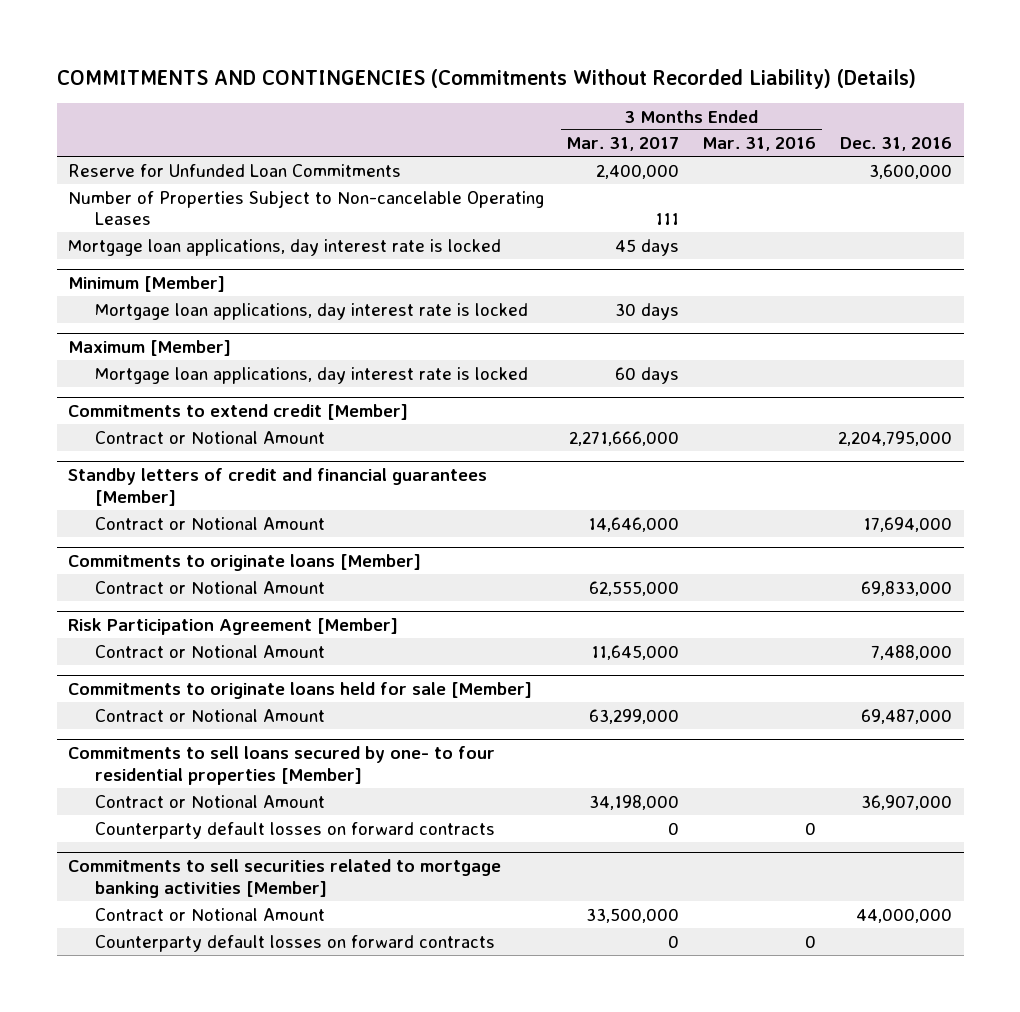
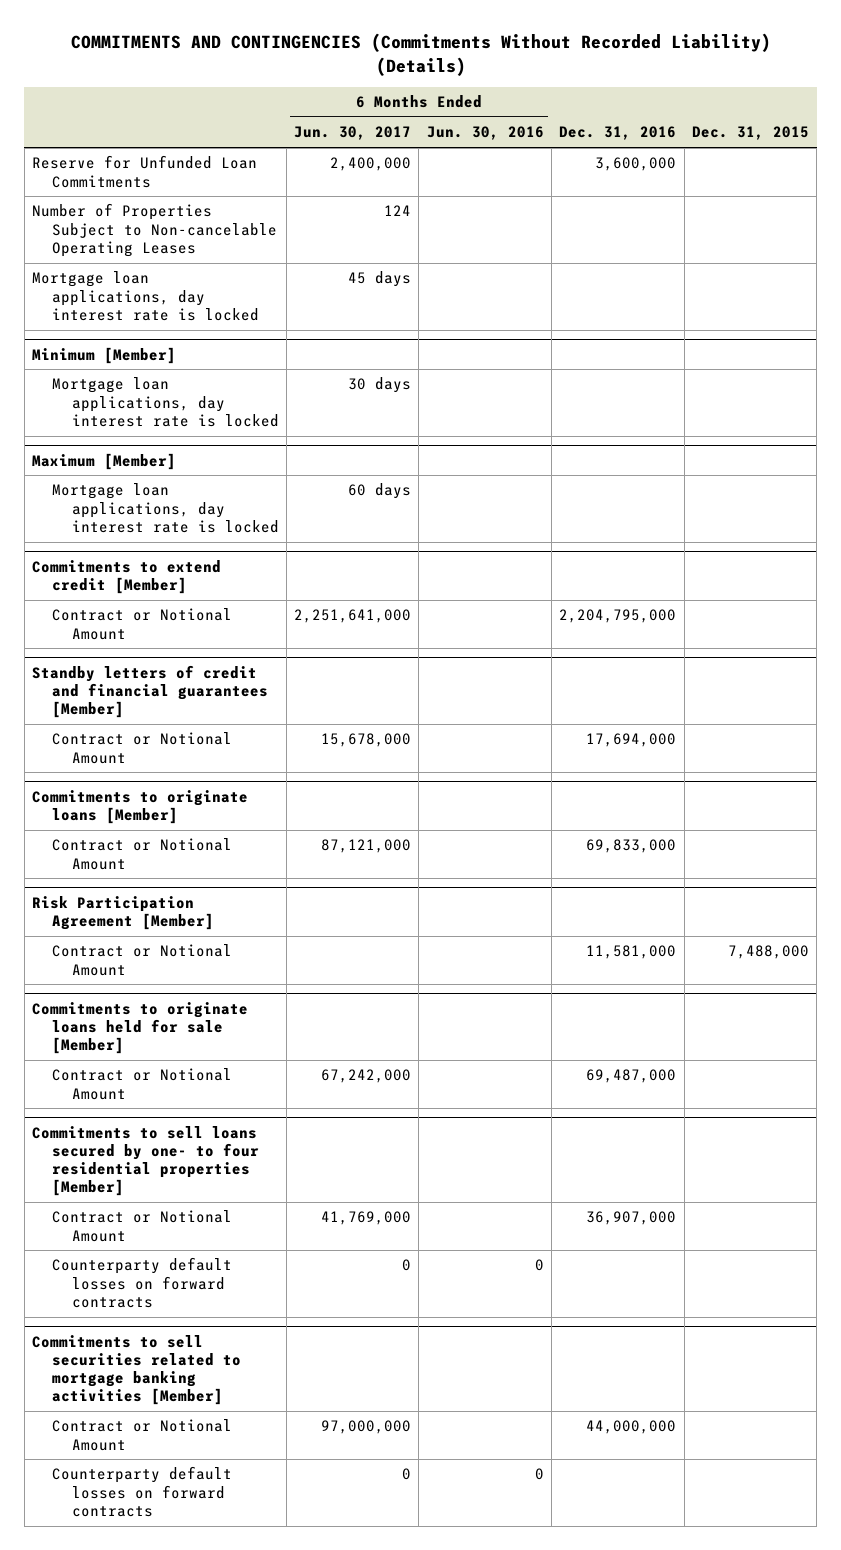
- | 3 Months Ended Mar. 31, 2017 | 3 Months Ended Mar. 31, 2016 | Dec. 31, 2016
+ | 6 Months Ended Jun. 30, 2017 | 6 Months Ended Jun. 30, 2016 | Dec. 31, 2016 | Dec. 31, 2015
@ Risk Participation Agreement [Member]
- Contract or Notional Amount | 11,645,000 | | 7,488,000
+ Contract or Notional Amount | | | 11,581,000 | 7,488,000

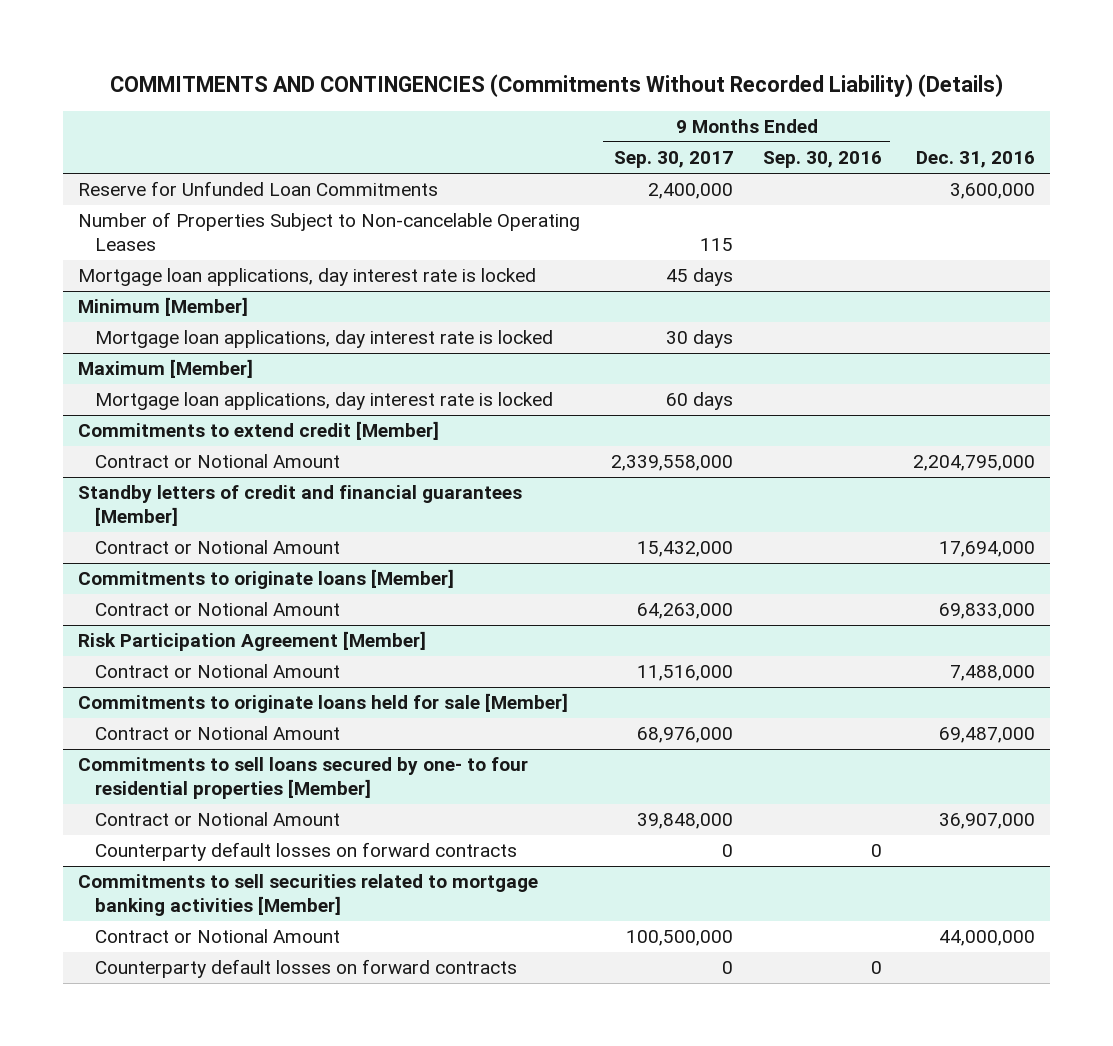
- | 6 Months Ended Jun. 30, 2017 | 6 Months Ended Jun. 30, 2016 | Dec. 31, 2016 | Dec. 31, 2015
+ | 9 Months Ended Sep. 30, 2017 | 9 Months Ended Sep. 30, 2016 | Dec. 31, 2016
@ Risk Participation Agreement [Member]
- Contract or Notional Amount | | | 11,581,000 | 7,488,000
+ Contract or Notional Amount | 11,516,000 | | 7,488,000

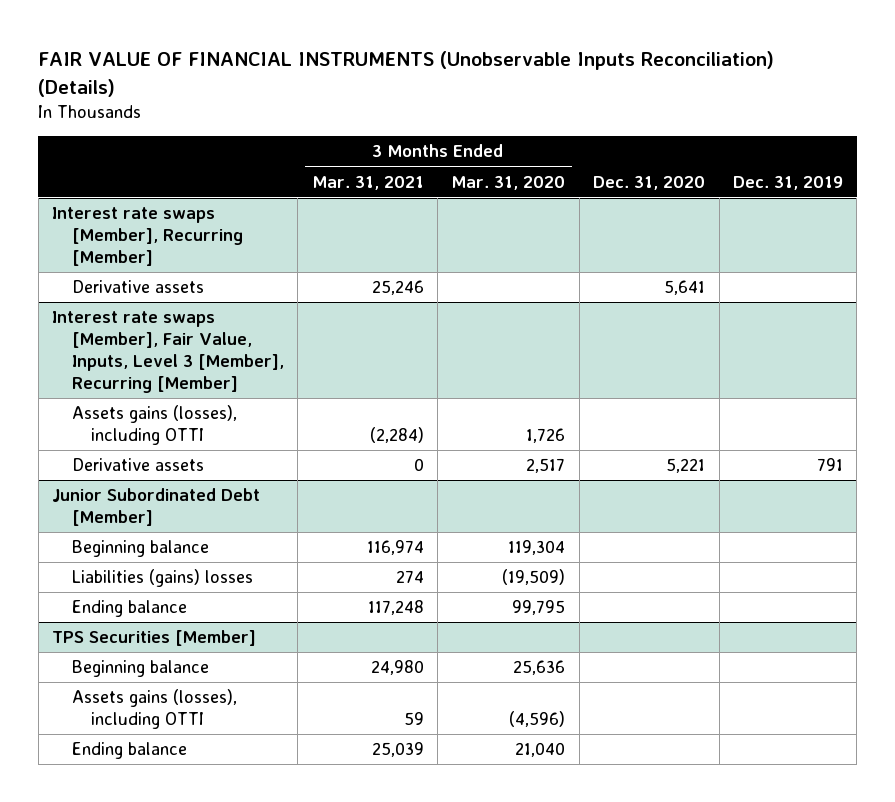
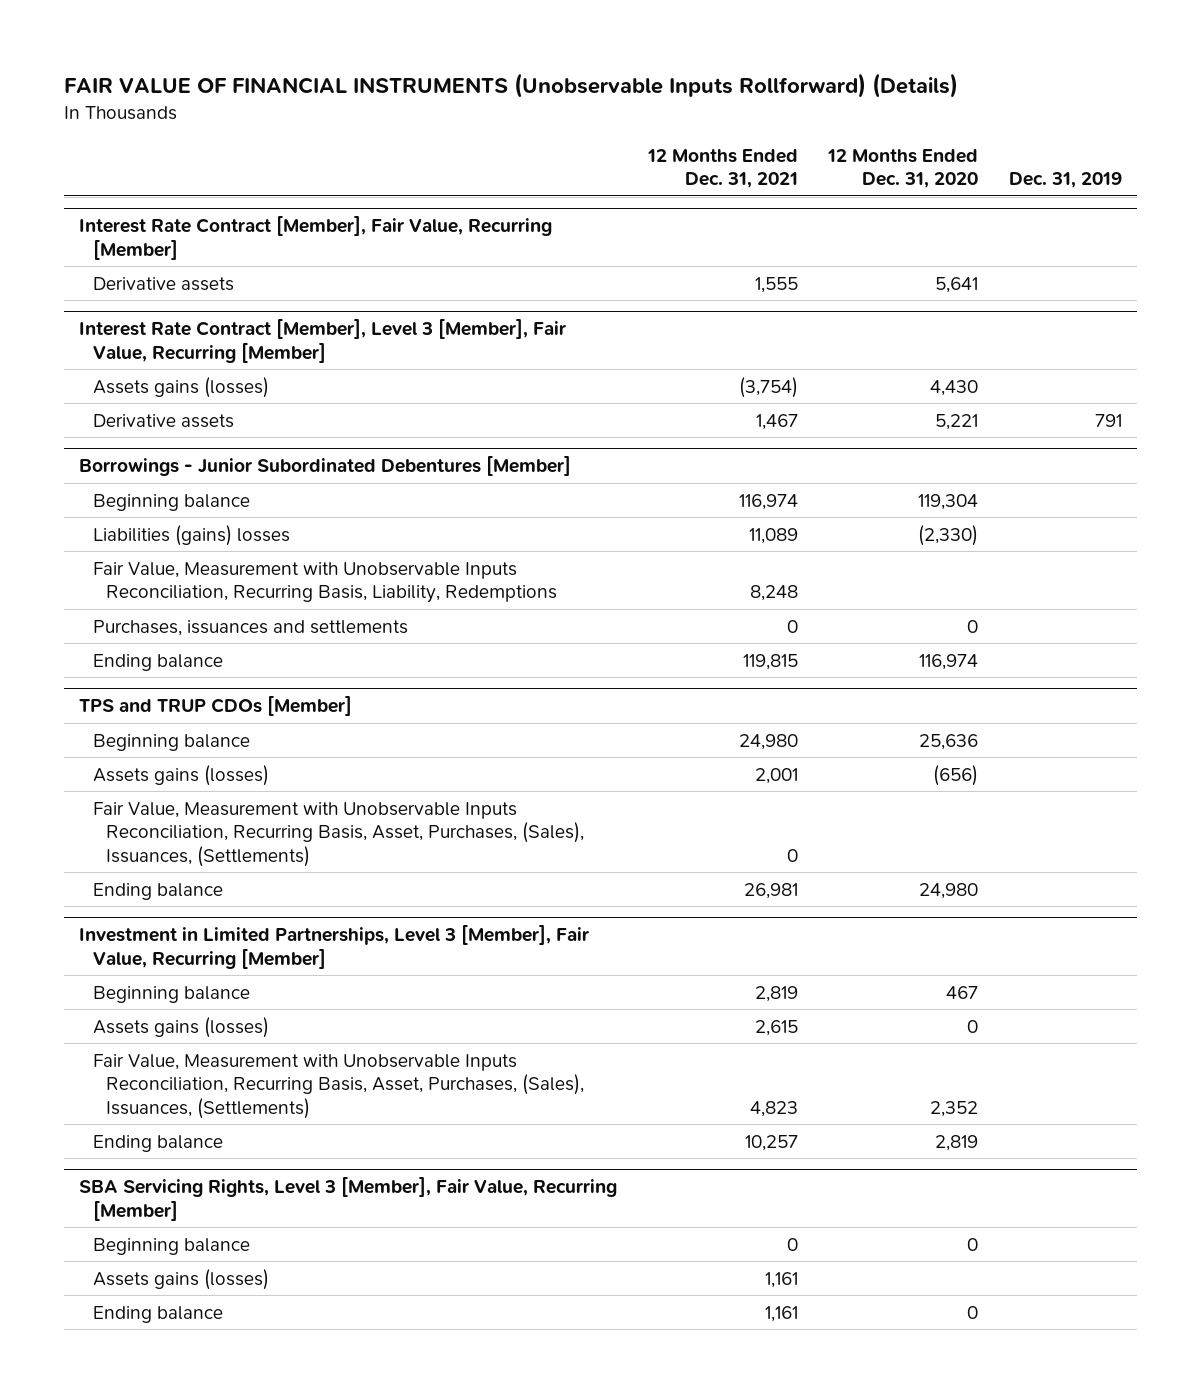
- FAIR VALUE OF FINANCIAL INSTRUMENTS (Unobservable Inputs Reconciliation) (Details)
+ FAIR VALUE OF FINANCIAL INSTRUMENTS (Unobservable Inputs Rollforward) (Details)
- | 3 Months Ended Mar. 31, 2021 | 3 Months Ended Mar. 31, 2020 | Dec. 31, 2020 | Dec. 31, 2019
+ | 12 Months Ended Dec. 31, 2021 | 12 Months Ended Dec. 31, 2020 | Dec. 31, 2019
- Interest rate swaps [Member], Recurring [Member]
- Derivative assets | 25,246 | | 5,641 |
- Interest rate swaps [Member], Fair Value, Inputs, Level 3 [Member], Recurring [Member]
- Assets gains (losses), including OTTI | (2,284) | 1,726 | |
+ Interest Rate Contract [Member], Fair Value, Recurring [Member]
+ Derivative assets | 1,555 | 5,641 |
+ Interest Rate Contract [Member], Level 3 [Member], Fair Value, Recurring [Member]
+ Assets gains (losses) | (3,754) | 4,430 |
- Junior Subordinated Debt [Member]
+ Borrowings - Junior Subordinated Debentures [Member]
+ Fair Value, Measurement with Unobservable Inputs Reconciliation, Recurring Basis, Liability, Redemptions | 8,248 | |
+ Purchases, issuances and settlements | 0 | 0 |
- TPS Securities [Member]
- Beginning balance | 24,980 | 25,636 | |
- Assets gains (losses), including OTTI | 59 | (4,596) | |
- Ending balance | 25,039 | 21,040 | |
+ TPS and TRUP CDOs [Member]
+ Beginning balance | 24,980 | 25,636 |
+ Assets gains (losses) | 2,001 | (656) |
+ Fair Value, Measurement with Unobservable Inputs Reconciliation, Recurring Basis, Asset, Purchases, (Sales), Issuances, (Settlements) | 0 | |
+ Ending balance | 26,981 | 24,980 |
+ Investment in Limited Partnerships, Level 3 [Member], Fair Value, Recurring [Member]
+ Beginning balance | 2,819 | 467 |
+ Assets gains (losses) | 2,615 | 0 |
+ Fair Value, Measurement with Unobservable Inputs Reconciliation, Recurring Basis, Asset, Purchases, (Sales), Issuances, (Settlements) | 4,823 | 2,352 |
+ Ending balance | 10,257 | 2,819 |
+ SBA Servicing Rights, Level 3 [Member], Fair Value, Recurring [Member]
+ Beginning balance | 0 | 0 |
+ Assets gains (losses) | 1,161 | |
+ Ending balance | 1,161 | 0 |

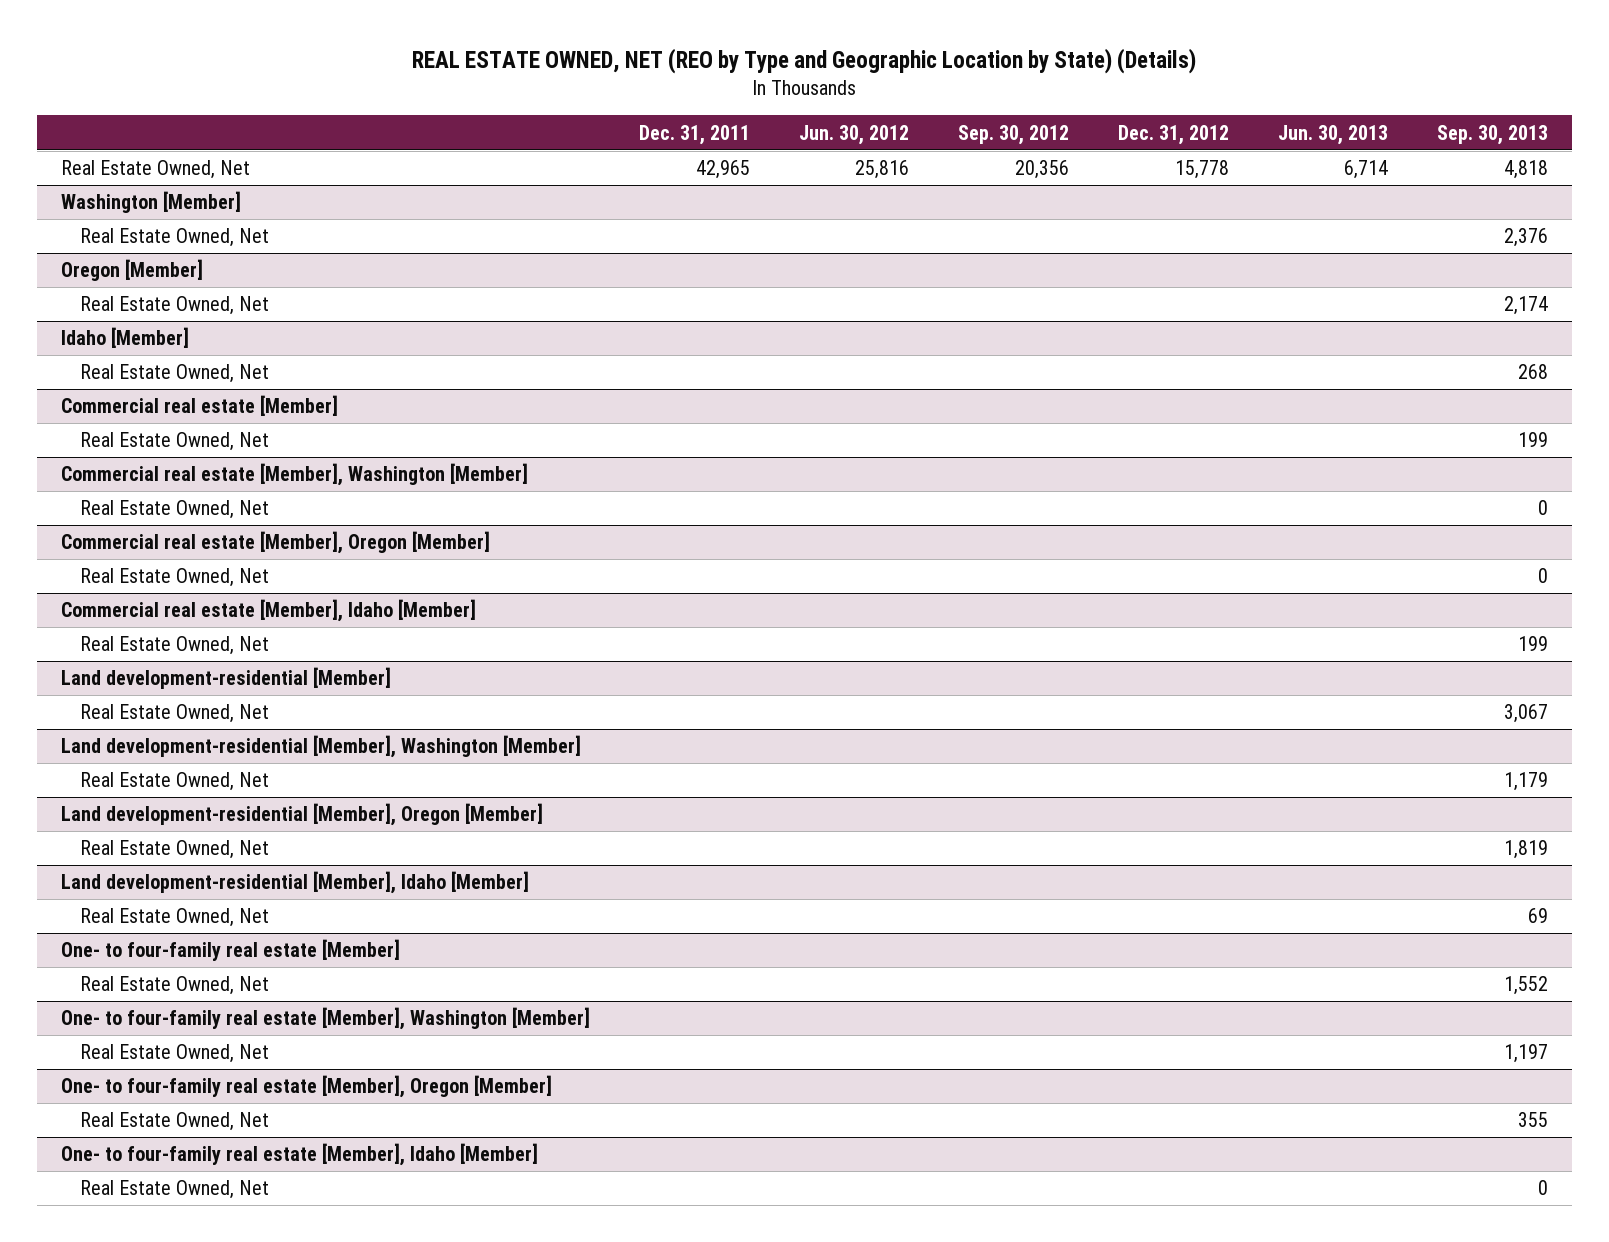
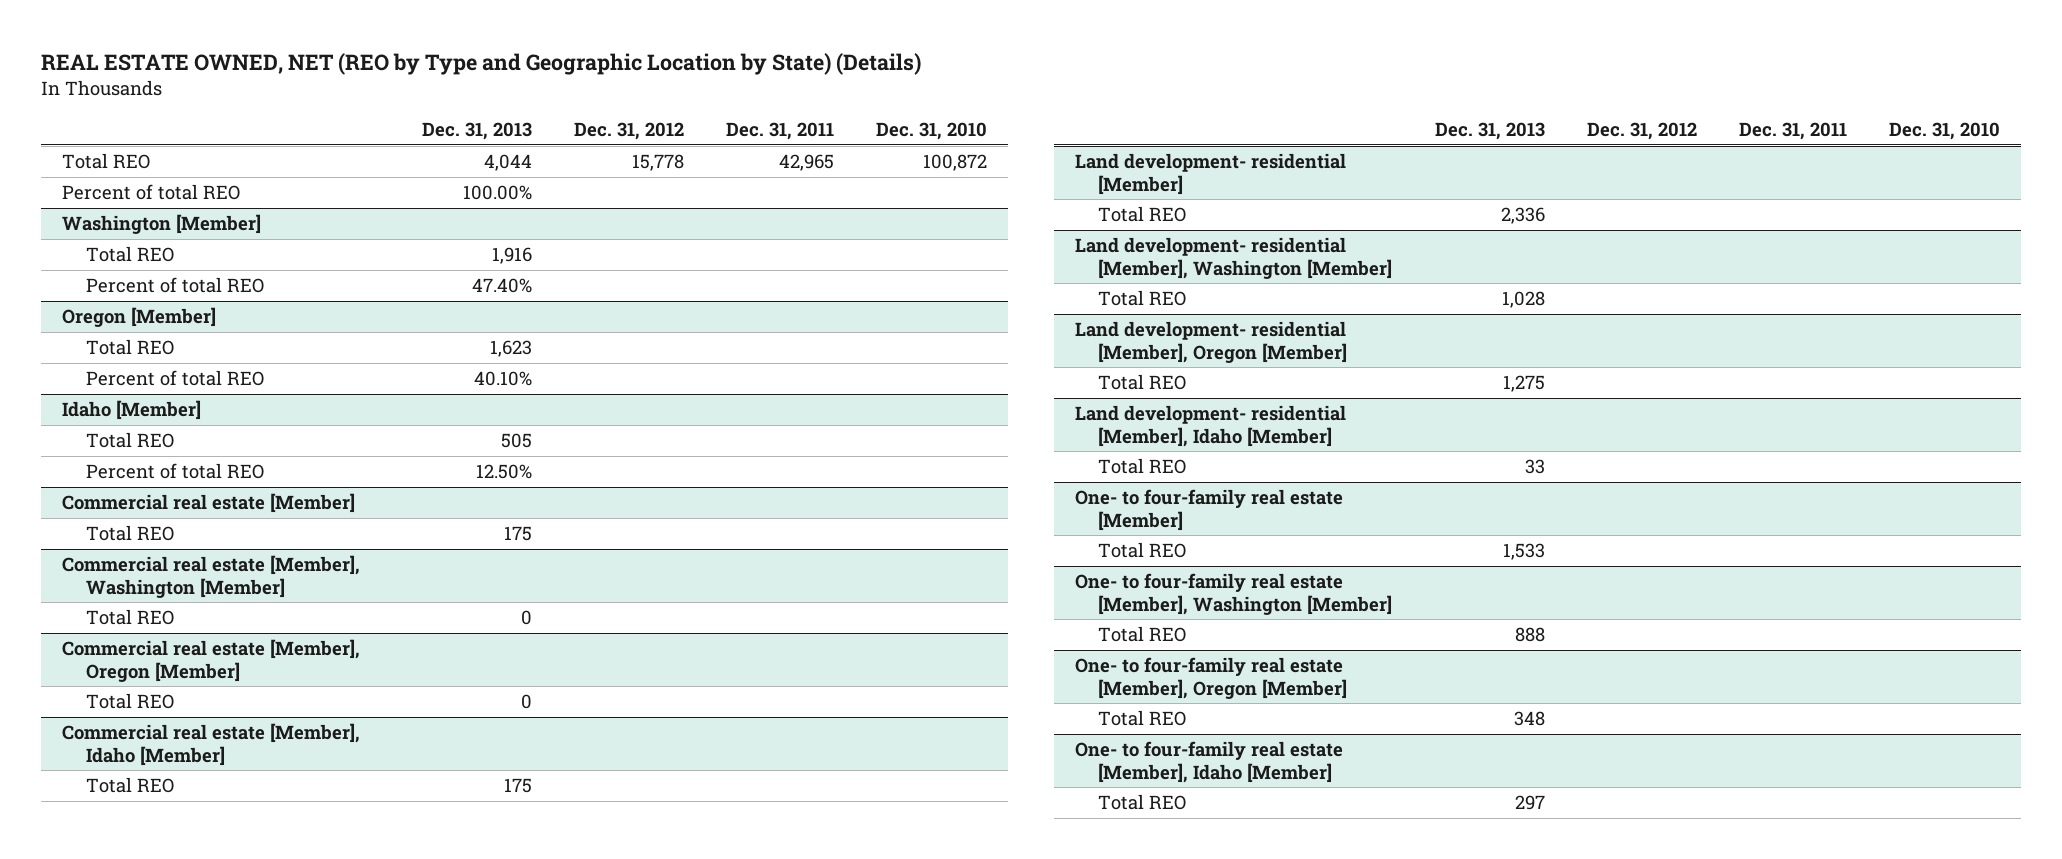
- | Dec. 31, 2011 | Jun. 30, 2012 | Sep. 30, 2012 | Dec. 31, 2012 | Jun. 30, 2013 | Sep. 30, 2013
+ | Dec. 31, 2013 | Dec. 31, 2012 | Dec. 31, 2011 | Dec. 31, 2010
- Real Estate Owned, Net | 42,965 | 25,816 | 20,356 | 15,778 | 6,714 | 4,818
+ Total REO | 4,044 | 15,778 | 42,965 | 100,872
+ Percent of total REO | 100.00% | | |
@ Washington [Member]
- Real Estate Owned, Net | | | | | | 2,376
+ Total REO | 1,916 | | |
+ Percent of total REO | 47.40% | | |
@ Oregon [Member]
- Real Estate Owned, Net | | | | | | 2,174
+ Total REO | 1,623 | | |
+ Percent of total REO | 40.10% | | |
@ Idaho [Member]
- Real Estate Owned, Net | | | | | | 268
+ Total REO | 505 | | |
+ Percent of total REO | 12.50% | | |
@ Commercial real estate [Member]
- Real Estate Owned, Net | | | | | | 199
+ Total REO | 175 | | |
@ Commercial real estate [Member], Washington [Member]
- Real Estate Owned, Net | | | | | | 0
+ Total REO | 0 | | |
@ Commercial real estate [Member], Oregon [Member]
- Real Estate Owned, Net | | | | | | 0
+ Total REO | 0 | | |
@ Commercial real estate [Member], Idaho [Member]
- Real Estate Owned, Net | | | | | | 199
- Land development-residential [Member]
- Real Estate Owned, Net | | | | | | 3,067
- Land development-residential [Member], Washington [Member]
- Real Estate Owned, Net | | | | | | 1,179
- Land development-residential [Member], Oregon [Member]
- Real Estate Owned, Net | | | | | | 1,819
- Land development-residential [Member], Idaho [Member]
- Real Estate Owned, Net | | | | | | 69
@ Commercial real estate [Member], Idaho [Member]
+ Total REO | 175 | | |
+ Land development- residential [Member]
+ Total REO | 2,336 | | |
+ Land development- residential [Member], Washington [Member]
+ Total REO | 1,028 | | |
+ Land development- residential [Member], Oregon [Member]
+ Total REO | 1,275 | | |
+ Land development- residential [Member], Idaho [Member]
+ Total REO | 33 | | |
@ One- to four-family real estate [Member]
- Real Estate Owned, Net | | | | | | 1,552
+ Total REO | 1,533 | | |
@ One- to four-family real estate [Member], Washington [Member]
- Real Estate Owned, Net | | | | | | 1,197
+ Total REO | 888 | | |
@ One- to four-family real estate [Member], Oregon [Member]
- Real Estate Owned, Net | | | | | | 355
+ Total REO | 348 | | |
@ One- to four-family real estate [Member], Idaho [Member]
- Real Estate Owned, Net | | | | | | 0
+ Total REO | 297 | | |

